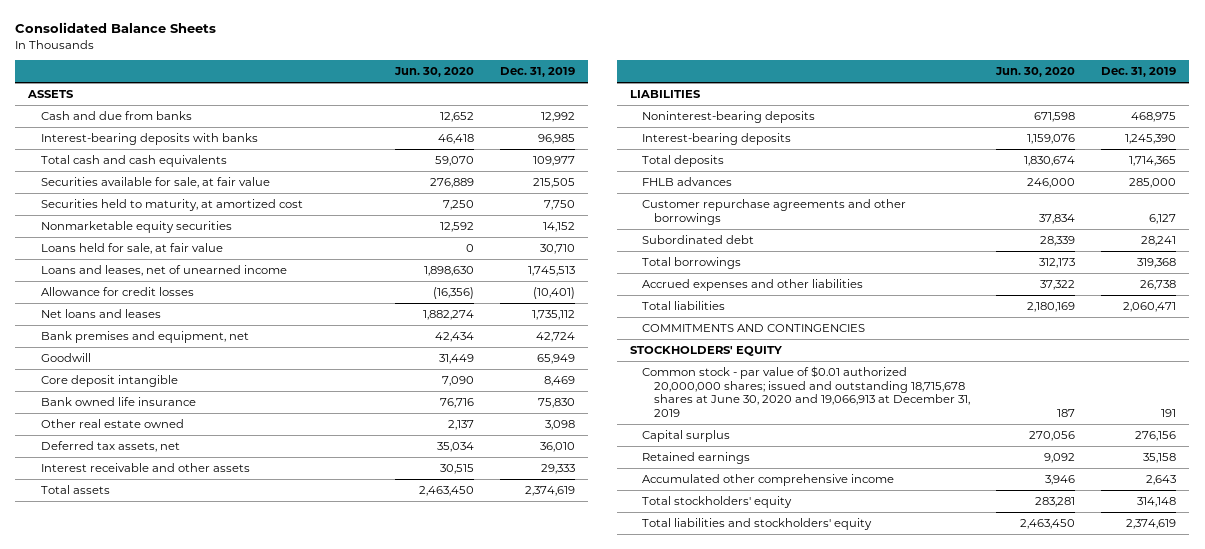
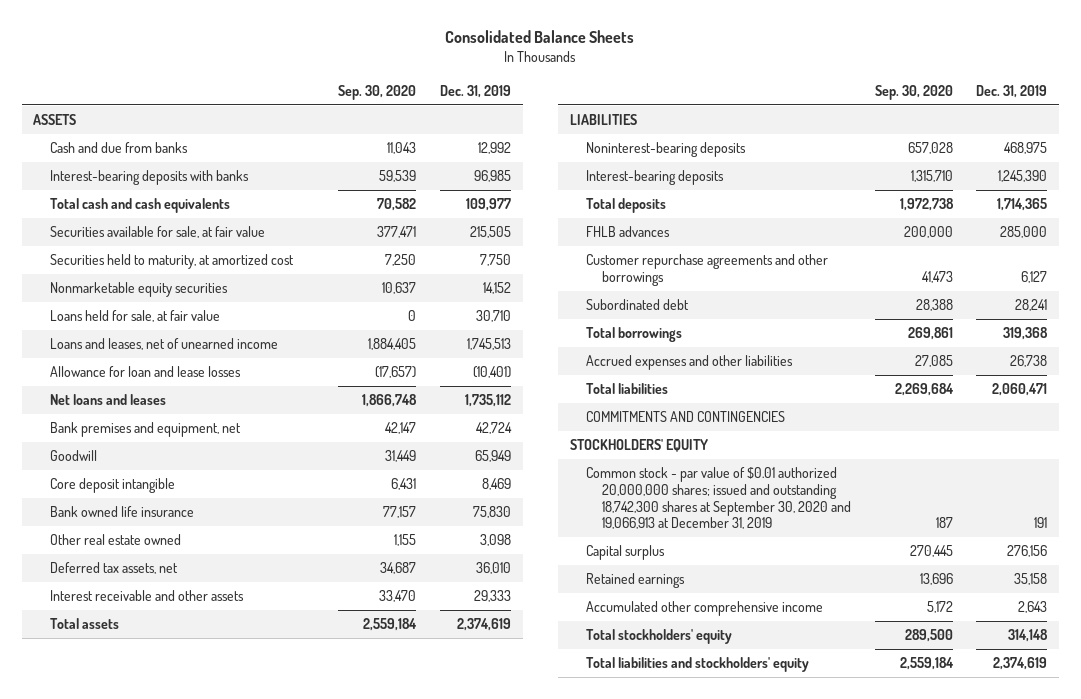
- | Jun. 30, 2020 | Dec. 31, 2019
+ | Sep. 30, 2020 | Dec. 31, 2019
- Allowance for credit losses | (16,356) | (10,401)
+ Allowance for loan and lease losses | (17,657) | (10,401)
- Common stock - par value of $0.01 authorized 20,000,000 shares; issued and outstanding 18,715,678 shares at June 30, 2020 and 19,066,913 at December 31, 2019 | 187 | 191
+ Common stock - par value of $0.01 authorized 20,000,000 shares; issued and outstanding 18,742,300 shares at September 30, 2020 and 19,066,913 at December 31, 2019 | 187 | 191

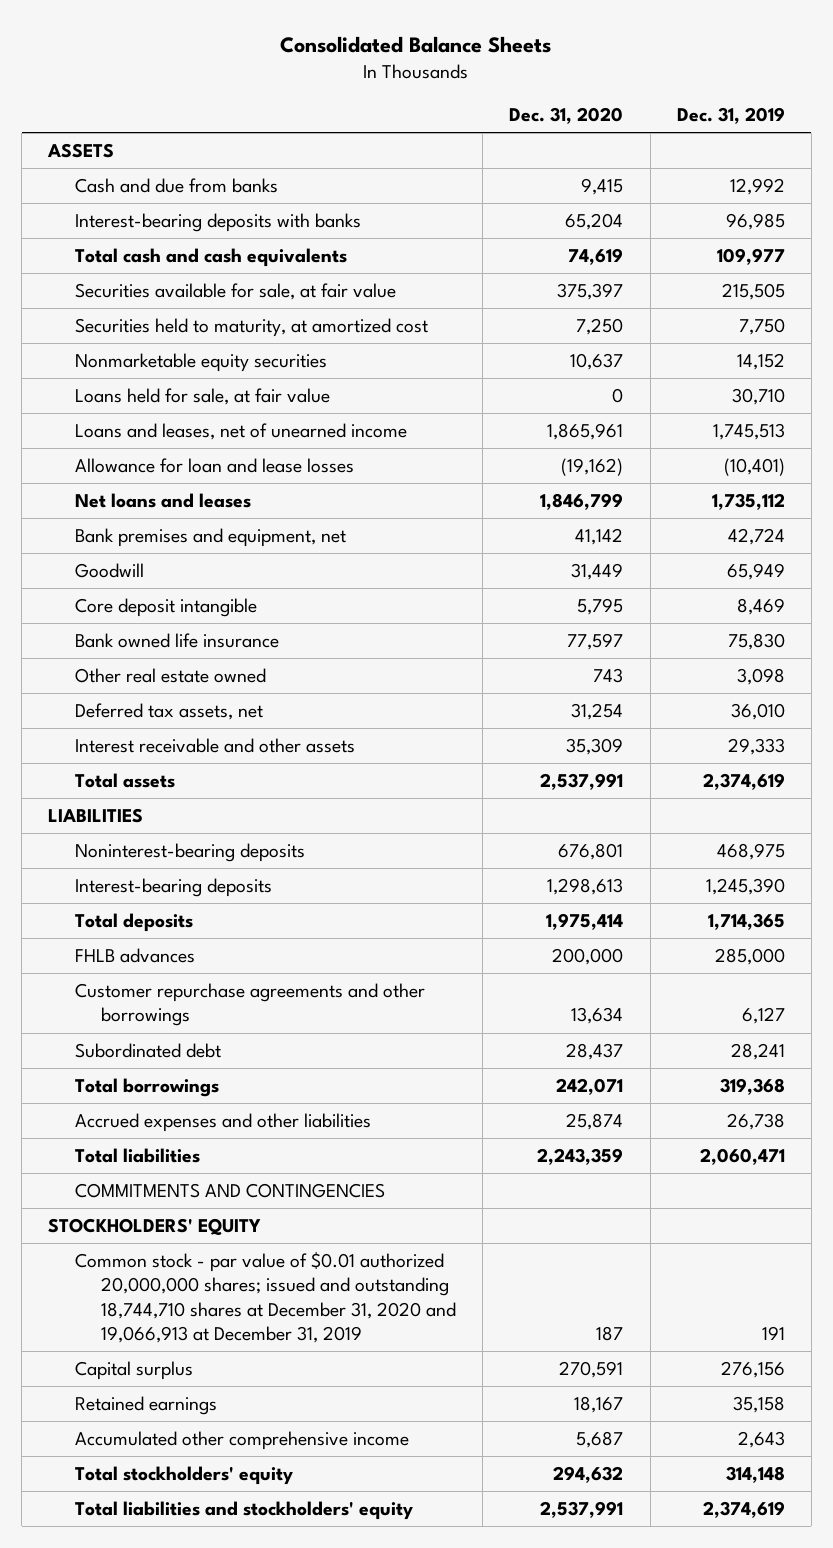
- | Sep. 30, 2020 | Dec. 31, 2019
+ | Dec. 31, 2020 | Dec. 31, 2019
- Common stock - par value of $0.01 authorized 20,000,000 shares; issued and outstanding 18,742,300 shares at September 30, 2020 and 19,066,913 at December 31, 2019 | 187 | 191
+ Common stock - par value of $0.01 authorized 20,000,000 shares; issued and outstanding 18,744,710 shares at December 31, 2020 and 19,066,913 at December 31, 2019 | 187 | 191

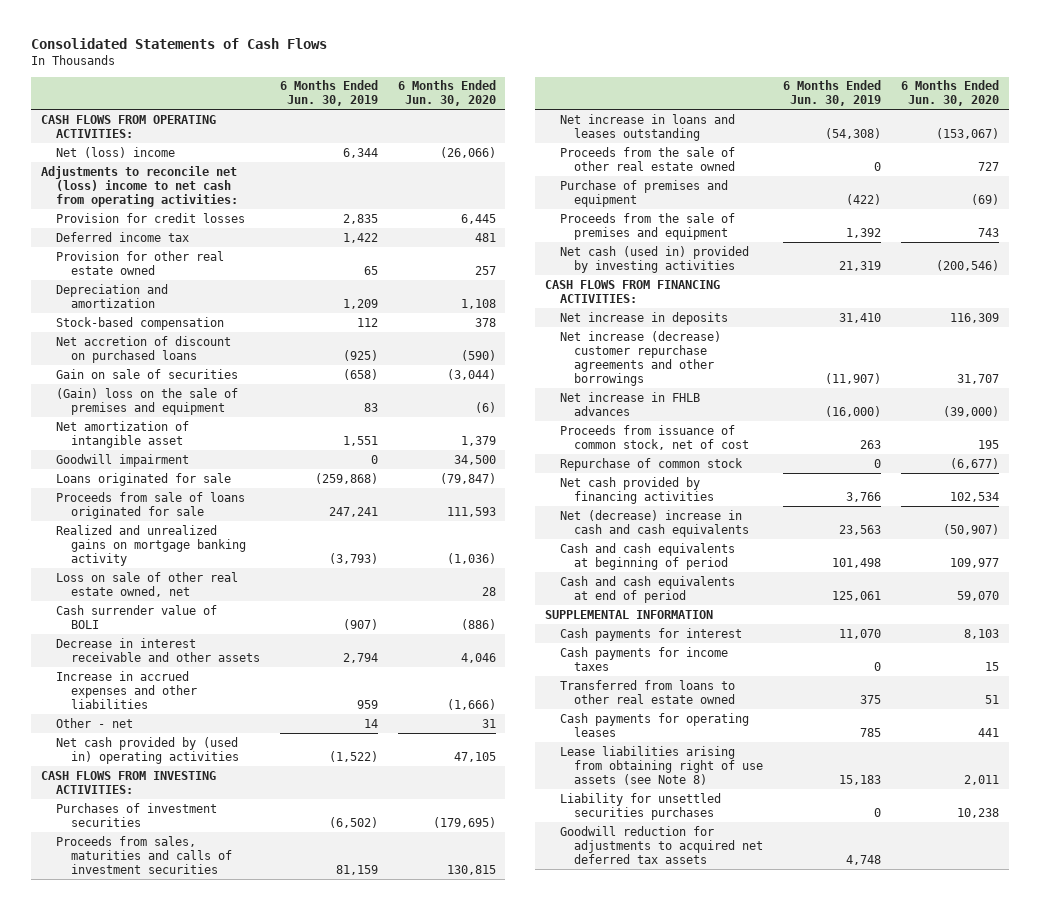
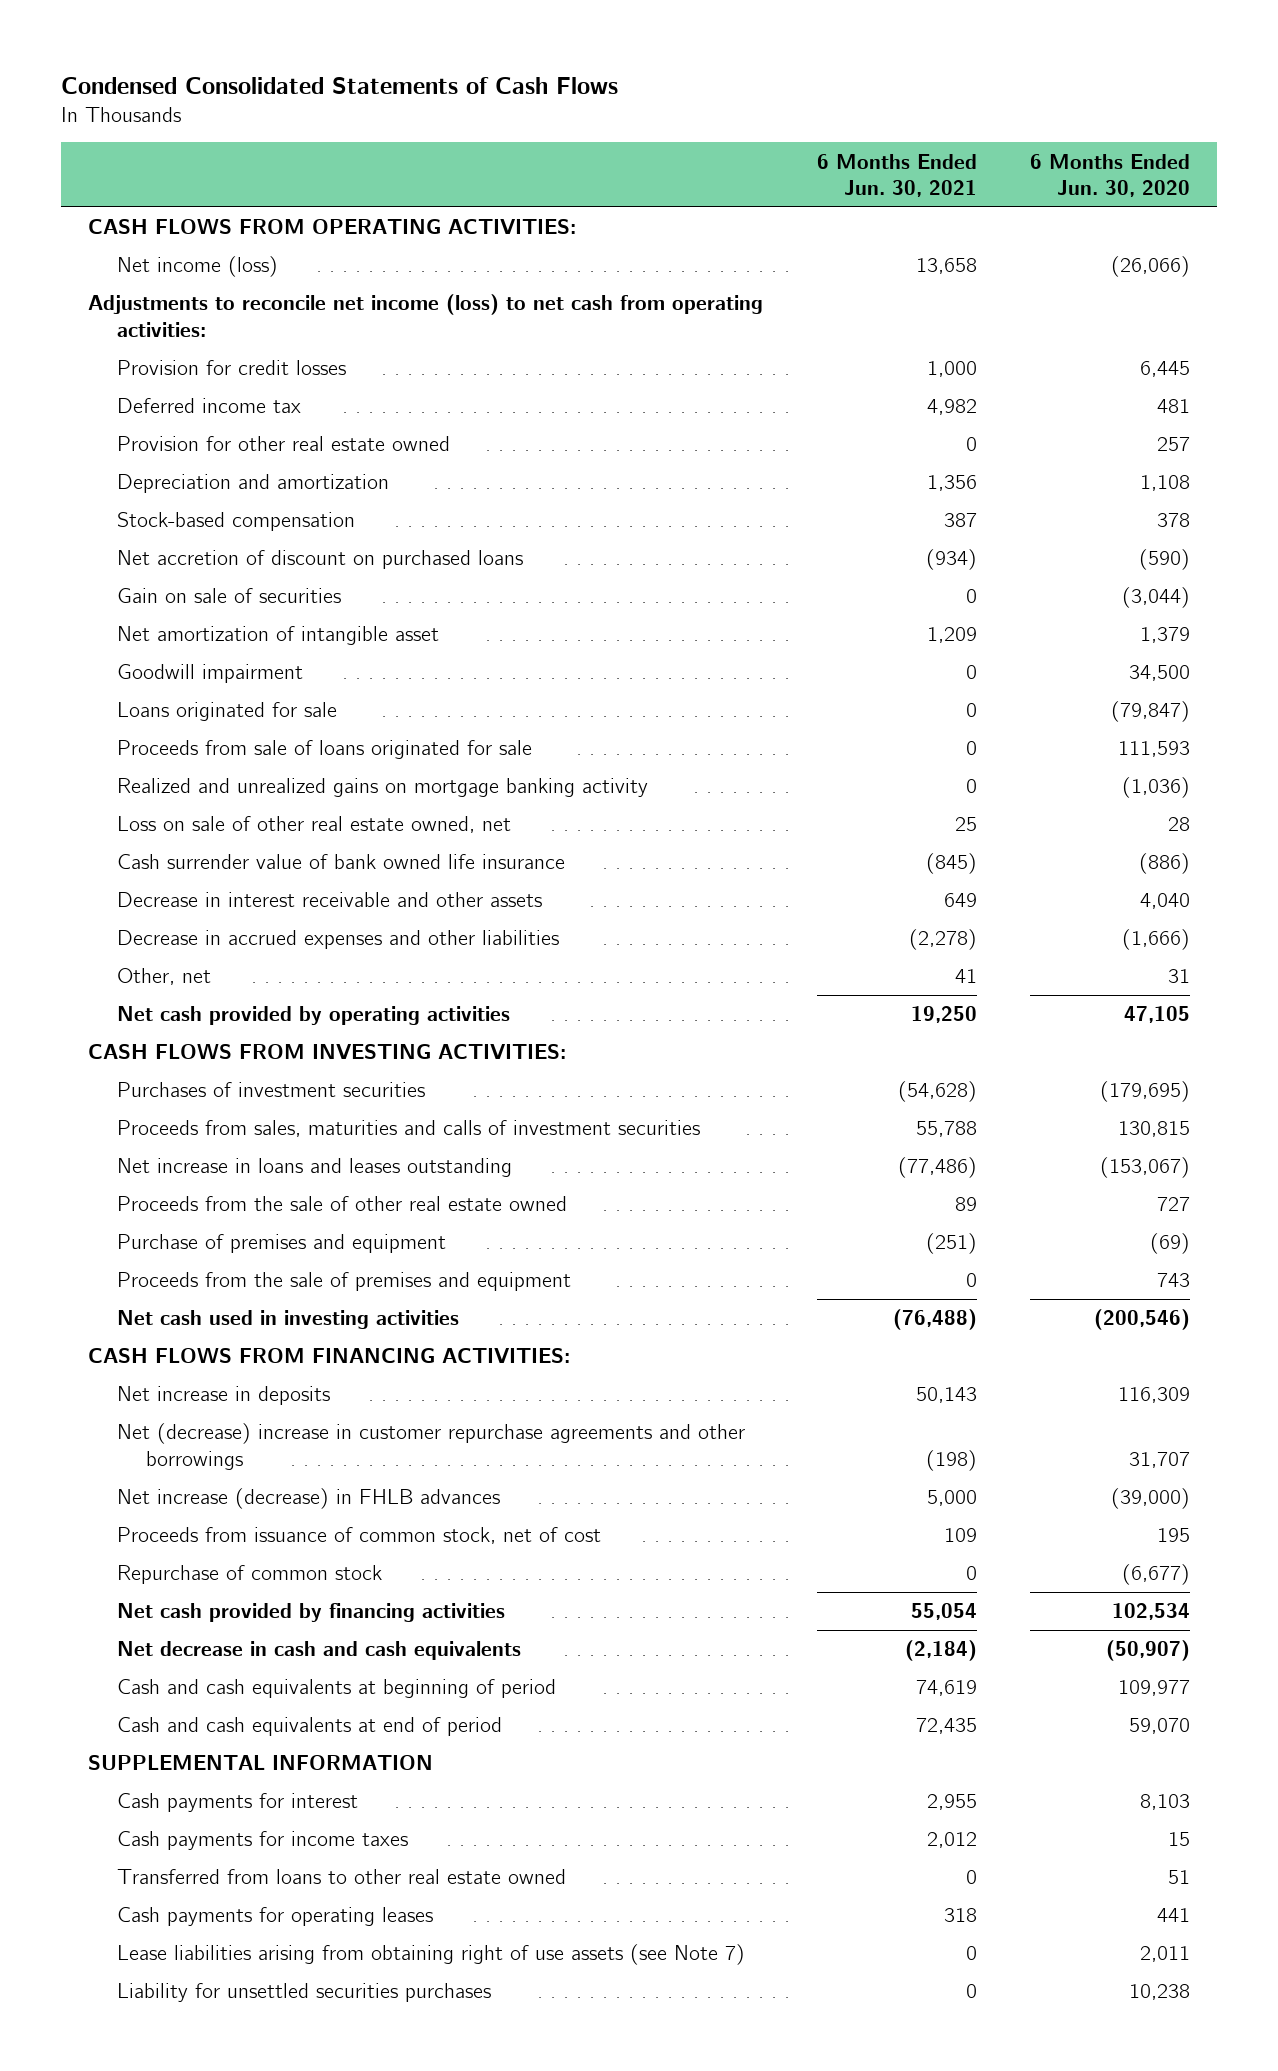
- Consolidated Statements of Cash Flows
+ Condensed Consolidated Statements of Cash Flows
- | 6 Months Ended Jun. 30, 2019 | 6 Months Ended Jun. 30, 2020
+ | 6 Months Ended Jun. 30, 2021 | 6 Months Ended Jun. 30, 2020
- Net (loss) income | 6,344 | (26,066)
- Adjustments to reconcile net (loss) income to net cash from operating activities:
+ Net income (loss) | 13,658 | (26,066)
+ Adjustments to reconcile net income (loss) to net cash from operating activities:
- (Gain) loss on the sale of premises and equipment | 83 | (6)
- Cash surrender value of BOLI | (907) | (886)
- Decrease in interest receivable and other assets | 2,794 | 4,046
- Increase in accrued expenses and other liabilities | 959 | (1,666)
- Other - net | 14 | 31
- Net cash provided by (used in) operating activities | (1,522) | 47,105
+ Cash surrender value of bank owned life insurance | (845) | (886)
+ Decrease in interest receivable and other assets | 649 | 4,040
+ Decrease in accrued expenses and other liabilities | (2,278) | (1,666)
+ Other, net | 41 | 31
+ Net cash provided by operating activities | 19,250 | 47,105
- Net cash (used in) provided by investing activities | 21,319 | (200,546)
+ Net cash used in investing activities | (76,488) | (200,546)
- Net increase (decrease) customer repurchase agreements and other borrowings | (11,907) | 31,707
- Net increase in FHLB advances | (16,000) | (39,000)
+ Net (decrease) increase in customer repurchase agreements and other borrowings | (198) | 31,707
+ Net increase (decrease) in FHLB advances | 5,000 | (39,000)
- Net (decrease) increase in cash and cash equivalents | 23,563 | (50,907)
+ Net decrease in cash and cash equivalents | (2,184) | (50,907)
- Lease liabilities arising from obtaining right of use assets (see Note 8) | 15,183 | 2,011
+ Lease liabilities arising from obtaining right of use assets (see Note 7) | 0 | 2,011
- Goodwill reduction for adjustments to acquired net deferred tax assets | 4,748 |

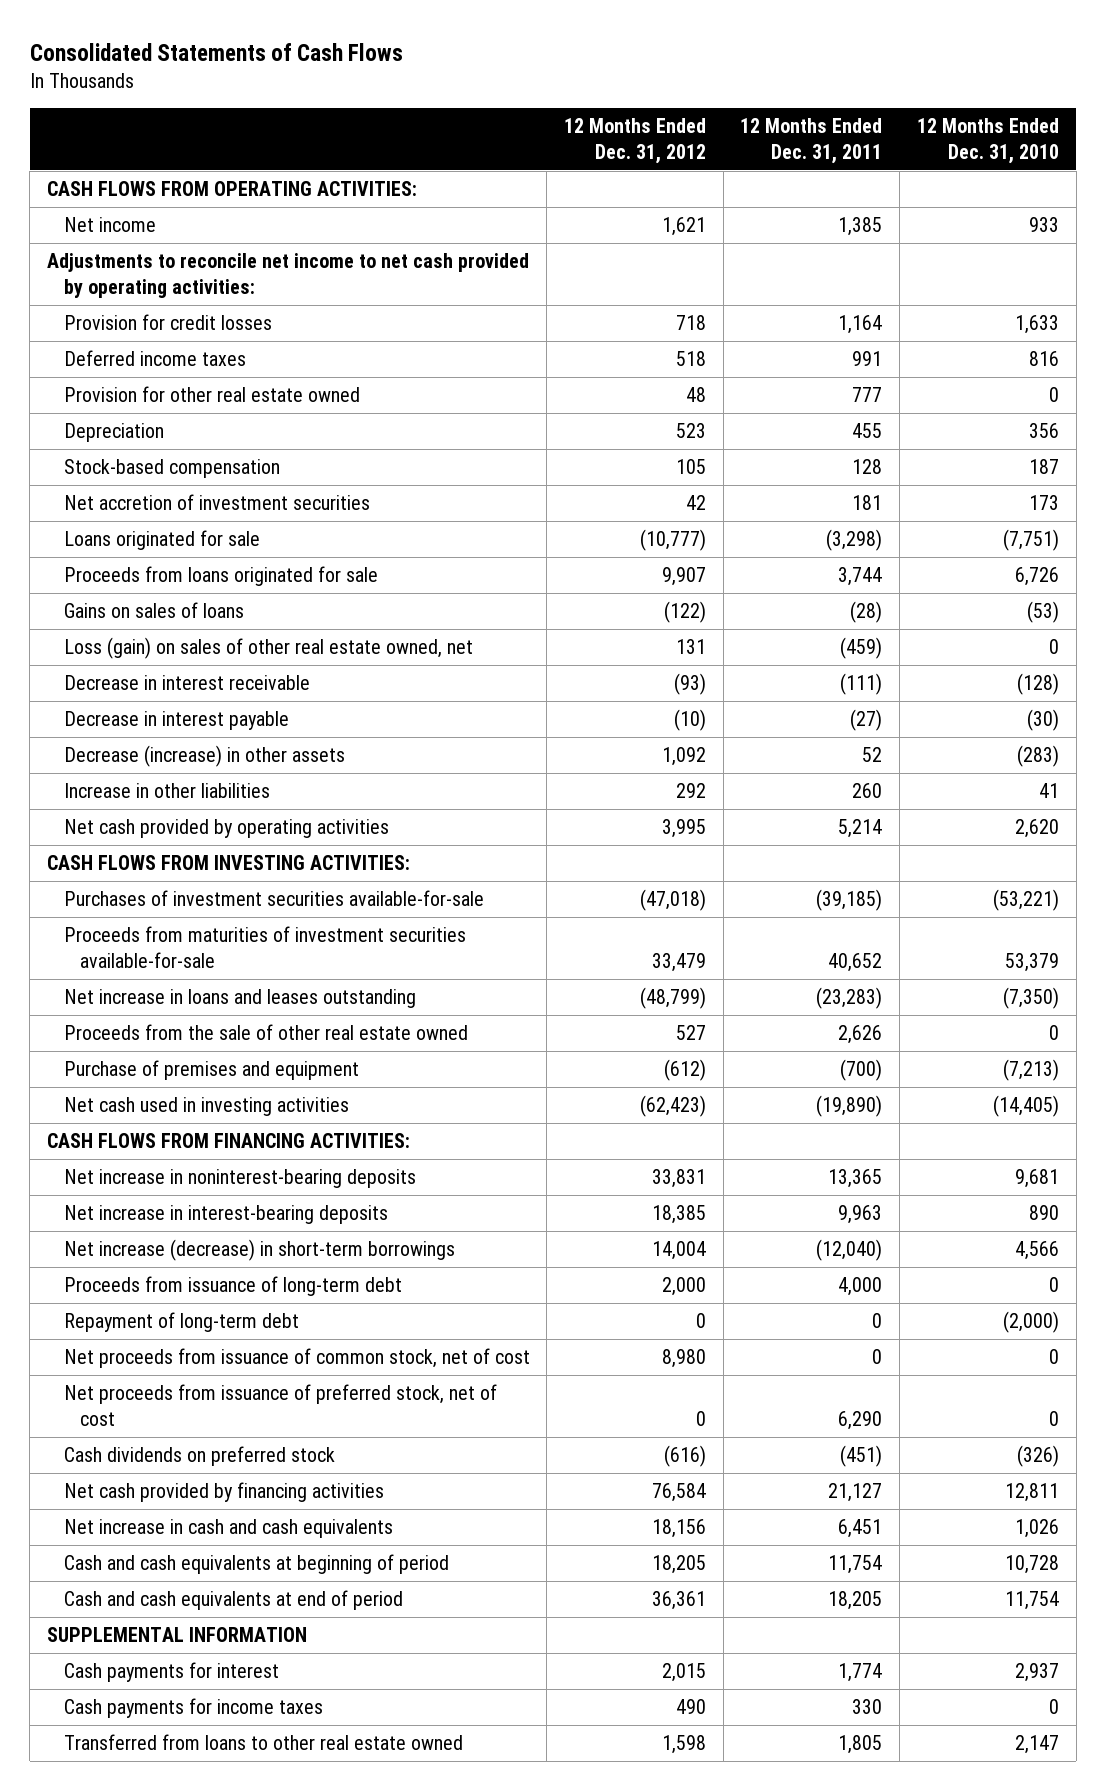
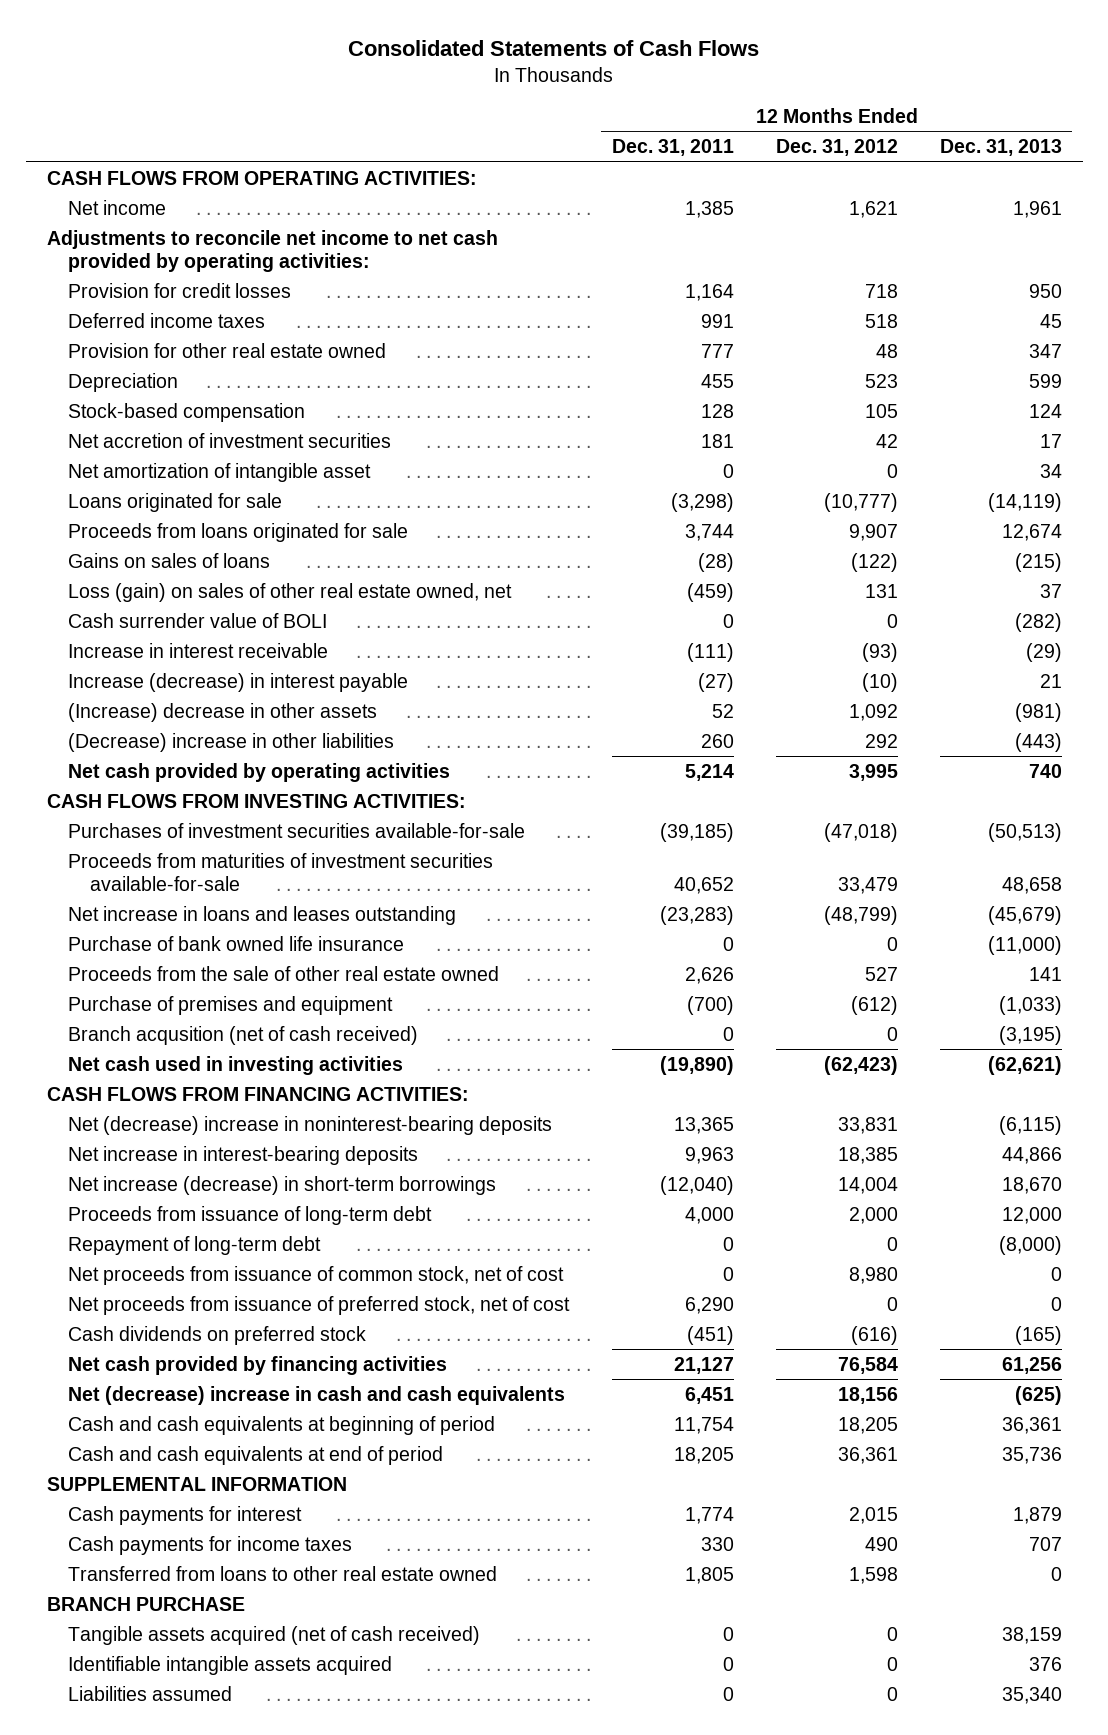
- | 12 Months Ended Dec. 31, 2012 | 12 Months Ended Dec. 31, 2011 | 12 Months Ended Dec. 31, 2010
+ | 12 Months Ended Dec. 31, 2011 | 12 Months Ended Dec. 31, 2012 | 12 Months Ended Dec. 31, 2013
+ Net amortization of intangible asset | 0 | 0 | 34
- Decrease in interest receivable | (93) | (111) | (128)
- Decrease in interest payable | (10) | (27) | (30)
- Decrease (increase) in other assets | 1,092 | 52 | (283)
- Increase in other liabilities | 292 | 260 | 41
+ Cash surrender value of BOLI | 0 | 0 | (282)
+ Increase in interest receivable | (111) | (93) | (29)
+ Increase (decrease) in interest payable | (27) | (10) | 21
+ (Increase) decrease in other assets | 52 | 1,092 | (981)
+ (Decrease) increase in other liabilities | 260 | 292 | (443)
+ Purchase of bank owned life insurance | 0 | 0 | (11,000)
+ Branch acqusition (net of cash received) | 0 | 0 | (3,195)
- Net increase in noninterest-bearing deposits | 33,831 | 13,365 | 9,681
+ Net (decrease) increase in noninterest-bearing deposits | 13,365 | 33,831 | (6,115)
- Net increase in cash and cash equivalents | 18,156 | 6,451 | 1,026
+ Net (decrease) increase in cash and cash equivalents | 6,451 | 18,156 | (625)
+ BRANCH PURCHASE
+ Tangible assets acquired (net of cash received) | 0 | 0 | 38,159
+ Identifiable intangible assets acquired | 0 | 0 | 376
+ Liabilities assumed | 0 | 0 | 35,340

